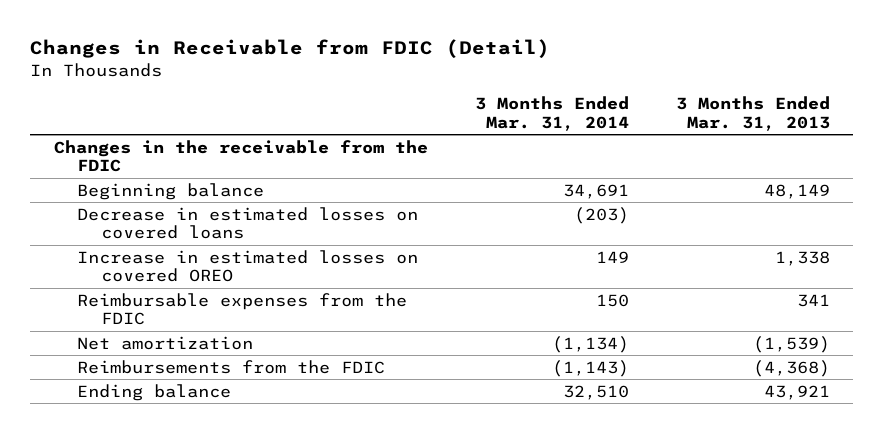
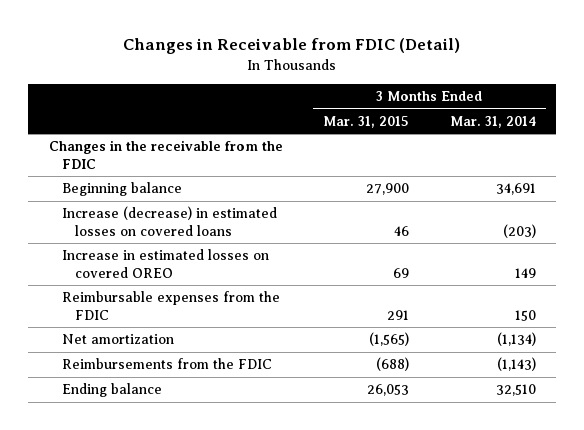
- | 3 Months Ended Mar. 31, 2014 | 3 Months Ended Mar. 31, 2013
+ | 3 Months Ended Mar. 31, 2015 | 3 Months Ended Mar. 31, 2014
- Decrease in estimated losses on covered loans | (203) |
+ Increase (decrease) in estimated losses on covered loans | 46 | (203)

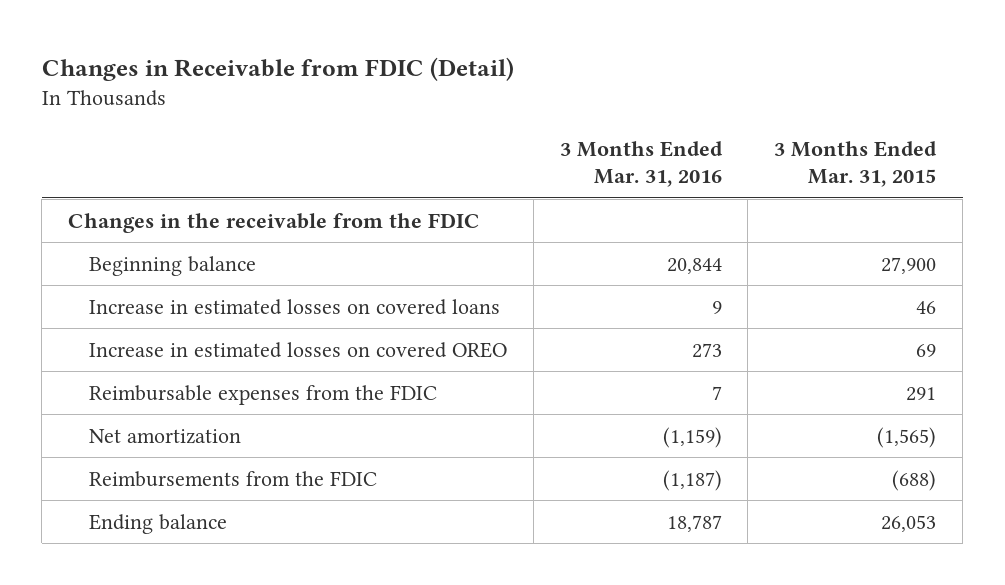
- | 3 Months Ended Mar. 31, 2015 | 3 Months Ended Mar. 31, 2014
+ | 3 Months Ended Mar. 31, 2016 | 3 Months Ended Mar. 31, 2015
- Increase (decrease) in estimated losses on covered loans | 46 | (203)
+ Increase in estimated losses on covered loans | 9 | 46

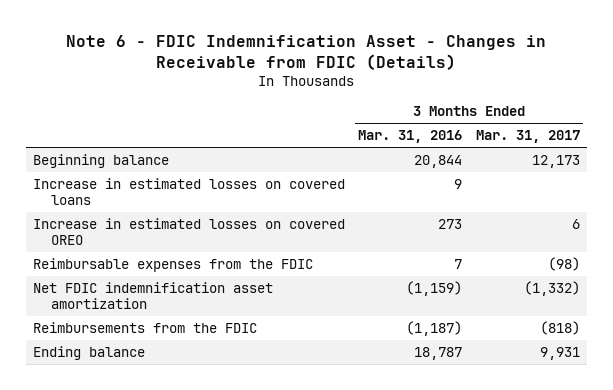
- Changes in Receivable from FDIC (Detail)
+ Note 6 - FDIC Indemnification Asset - Changes in Receivable from FDIC (Details)
- | 3 Months Ended Mar. 31, 2016 | 3 Months Ended Mar. 31, 2015
+ | 3 Months Ended Mar. 31, 2016 | 3 Months Ended Mar. 31, 2017
- Changes in the receivable from the FDIC
- Net amortization | (1,159) | (1,565)
+ Net FDIC indemnification asset amortization | (1,159) | (1,332)

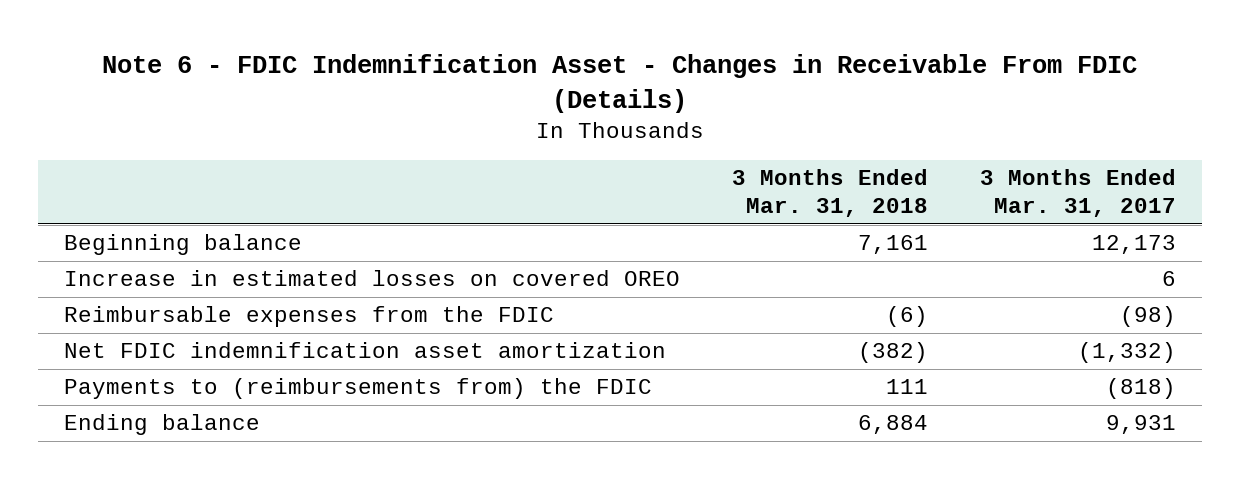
- Note 6 - FDIC Indemnification Asset - Changes in Receivable from FDIC (Details)
+ Note 6 - FDIC Indemnification Asset - Changes in Receivable From FDIC (Details)
- | 3 Months Ended Mar. 31, 2016 | 3 Months Ended Mar. 31, 2017
+ | 3 Months Ended Mar. 31, 2018 | 3 Months Ended Mar. 31, 2017
- Increase in estimated losses on covered loans | 9 |
- Reimbursements from the FDIC | (1,187) | (818)
+ Payments to (reimbursements from) the FDIC | 111 | (818)

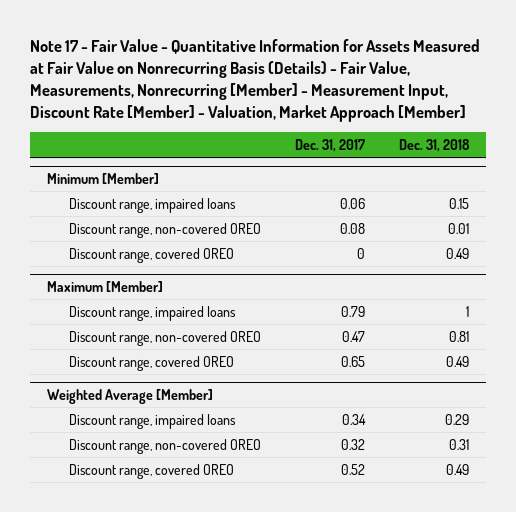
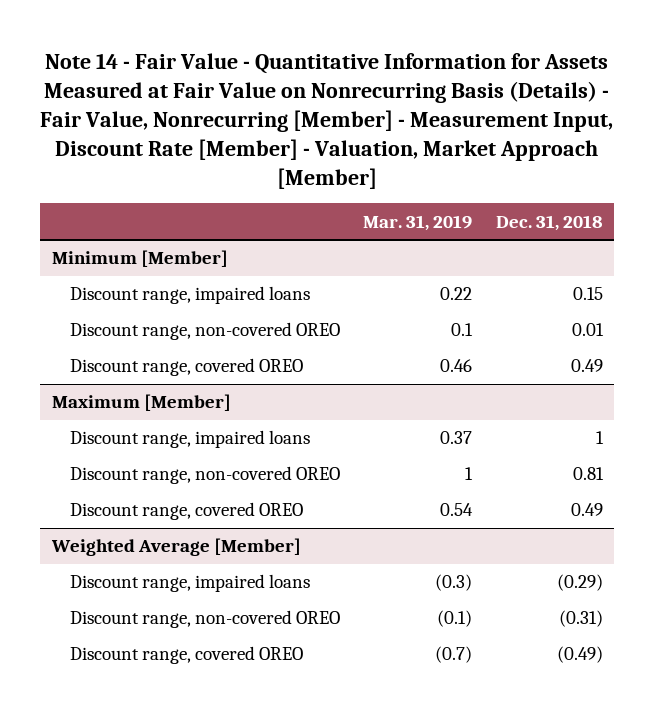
- Note 17 - Fair Value - Quantitative Information for Assets Measured at Fair Value on Nonrecurring Basis (Details) - Fair Value, Measurements, Nonrecurring [Member] - Measurement Input, Discount Rate [Member] - Valuation, Market Approach [Member]
+ Note 14 - Fair Value - Quantitative Information for Assets Measured at Fair Value on Nonrecurring Basis (Details) - Fair Value, Nonrecurring [Member] - Measurement Input, Discount Rate [Member] - Valuation, Market Approach [Member]
- | Dec. 31, 2017 | Dec. 31, 2018
+ | Mar. 31, 2019 | Dec. 31, 2018
@ Weighted Average [Member]
- Discount range, impaired loans | 0.34 | 0.29
- Discount range, non-covered OREO | 0.32 | 0.31
- Discount range, covered OREO | 0.52 | 0.49
+ Discount range, impaired loans | (0.3) | (0.29)
+ Discount range, non-covered OREO | (0.1) | (0.31)
+ Discount range, covered OREO | (0.7) | (0.49)

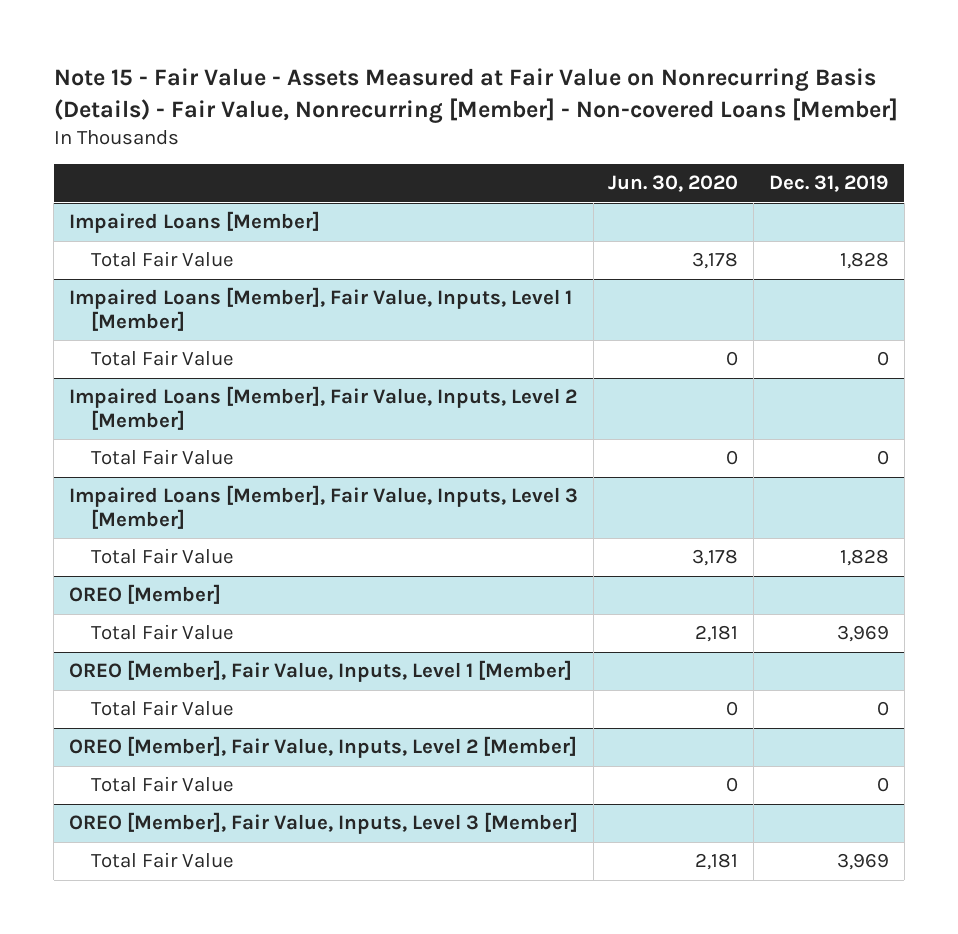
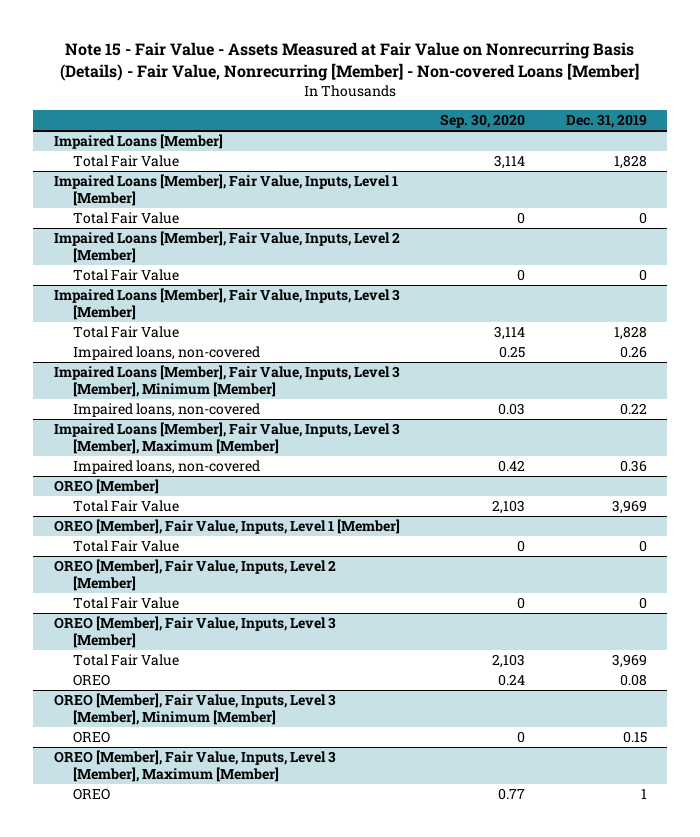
- | Jun. 30, 2020 | Dec. 31, 2019
+ | Sep. 30, 2020 | Dec. 31, 2019
@ Impaired Loans [Member], Fair Value, Inputs, Level 3 [Member]
+ Impaired loans, non-covered | 0.25 | 0.26
+ Impaired Loans [Member], Fair Value, Inputs, Level 3 [Member], Minimum [Member]
+ Impaired loans, non-covered | 0.03 | 0.22
+ Impaired Loans [Member], Fair Value, Inputs, Level 3 [Member], Maximum [Member]
+ Impaired loans, non-covered | 0.42 | 0.36
@ OREO [Member], Fair Value, Inputs, Level 3 [Member]
+ OREO | 0.24 | 0.08
+ OREO [Member], Fair Value, Inputs, Level 3 [Member], Minimum [Member]
+ OREO | 0 | 0.15
+ OREO [Member], Fair Value, Inputs, Level 3 [Member], Maximum [Member]
+ OREO | 0.77 | 1

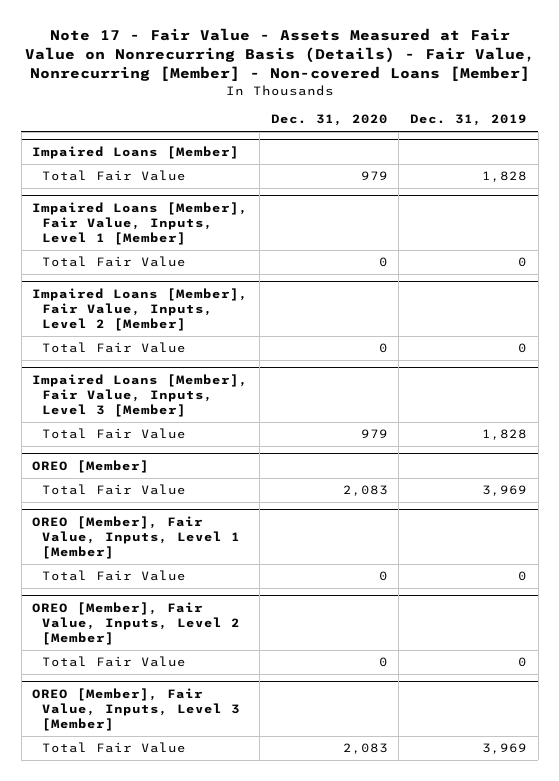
- Note 15 - Fair Value - Assets Measured at Fair Value on Nonrecurring Basis (Details) - Fair Value, Nonrecurring [Member] - Non-covered Loans [Member]
+ Note 17 - Fair Value - Assets Measured at Fair Value on Nonrecurring Basis (Details) - Fair Value, Nonrecurring [Member] - Non-covered Loans [Member]
- | Sep. 30, 2020 | Dec. 31, 2019
+ | Dec. 31, 2020 | Dec. 31, 2019
@ Impaired Loans [Member], Fair Value, Inputs, Level 3 [Member]
- Impaired loans, non-covered | 0.25 | 0.26
- Impaired Loans [Member], Fair Value, Inputs, Level 3 [Member], Minimum [Member]
- Impaired loans, non-covered | 0.03 | 0.22
- Impaired Loans [Member], Fair Value, Inputs, Level 3 [Member], Maximum [Member]
- Impaired loans, non-covered | 0.42 | 0.36
@ OREO [Member], Fair Value, Inputs, Level 3 [Member]
- OREO | 0.24 | 0.08
- OREO [Member], Fair Value, Inputs, Level 3 [Member], Minimum [Member]
- OREO | 0 | 0.15
- OREO [Member], Fair Value, Inputs, Level 3 [Member], Maximum [Member]
- OREO | 0.77 | 1

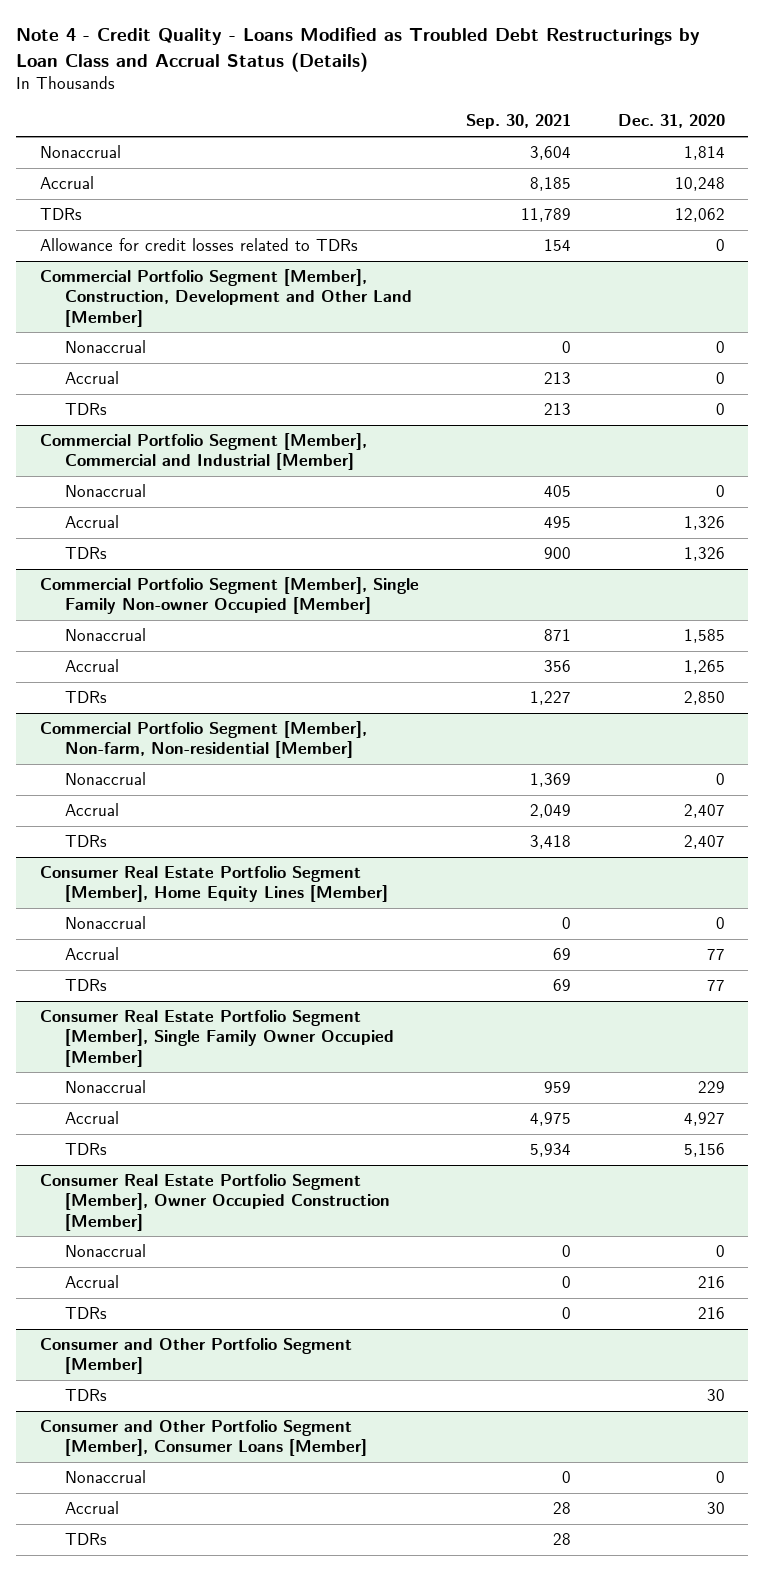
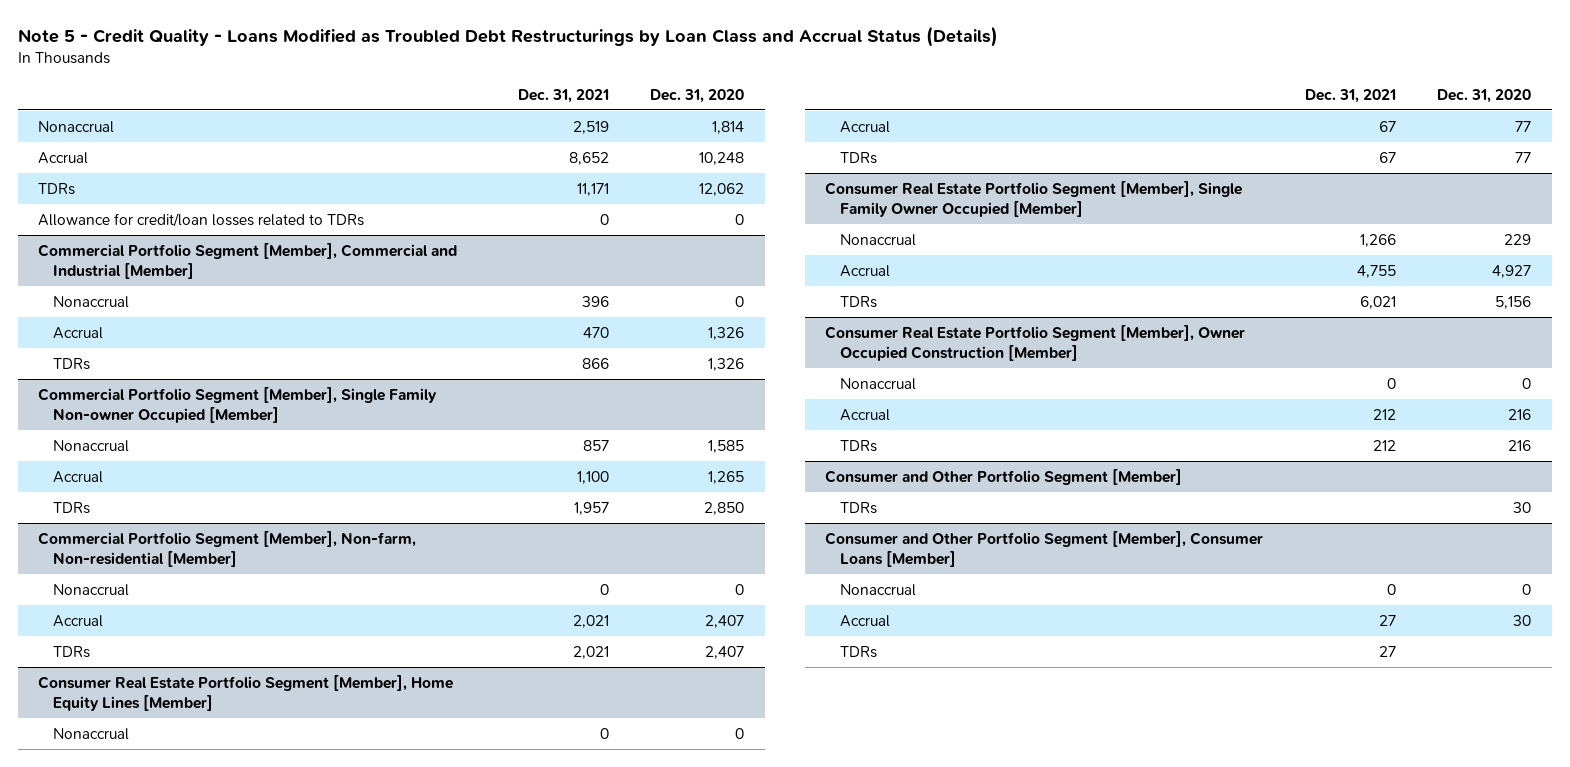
- Note 4 - Credit Quality - Loans Modified as Troubled Debt Restructurings by Loan Class and Accrual Status (Details)
+ Note 5 - Credit Quality - Loans Modified as Troubled Debt Restructurings by Loan Class and Accrual Status (Details)
- | Sep. 30, 2021 | Dec. 31, 2020
+ | Dec. 31, 2021 | Dec. 31, 2020
- Allowance for credit losses related to TDRs | 154 | 0
- Commercial Portfolio Segment [Member], Construction, Development and Other Land [Member]
- Nonaccrual | 0 | 0
- Accrual | 213 | 0
- TDRs | 213 | 0
+ Allowance for credit/loan losses related to TDRs | 0 | 0

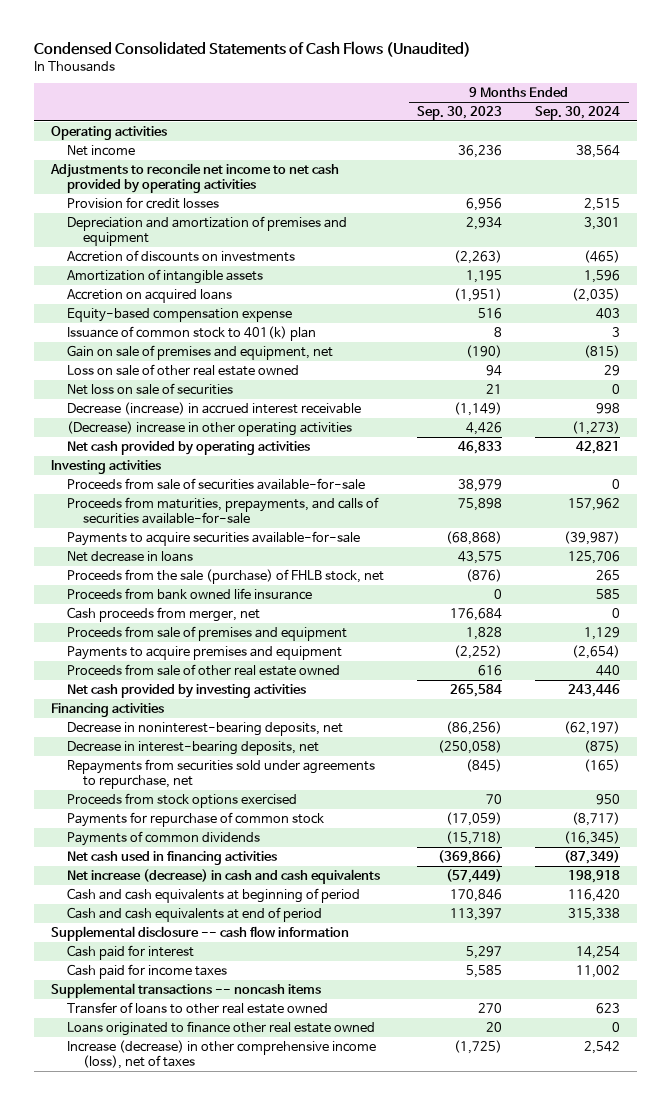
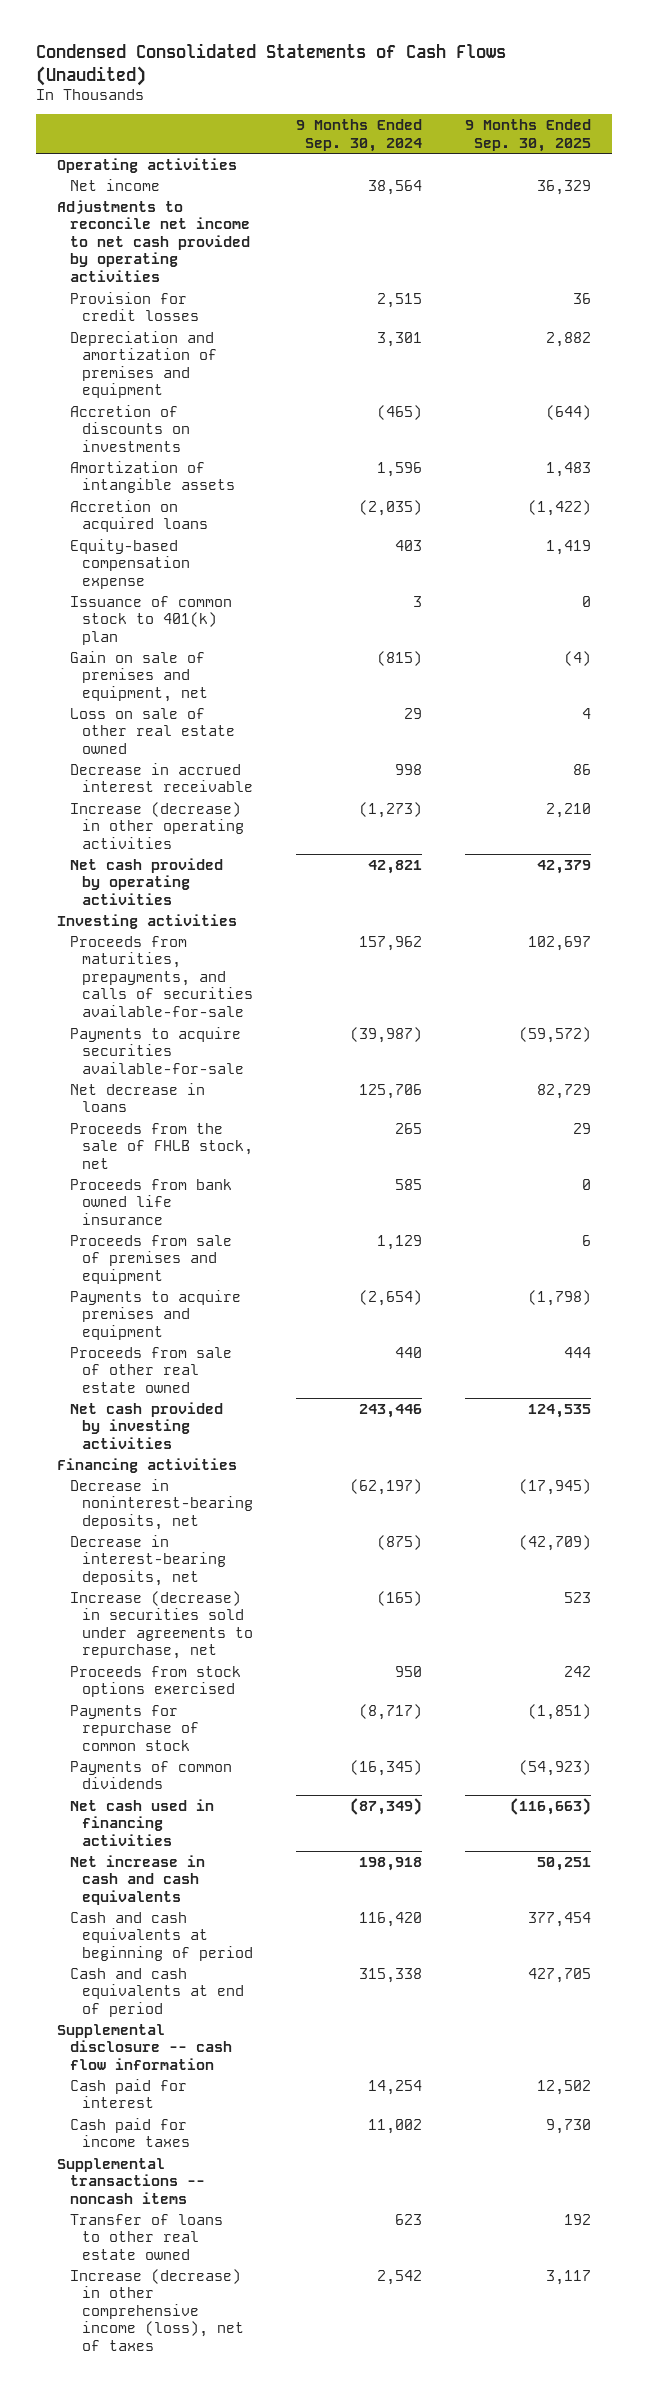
- | 9 Months Ended Sep. 30, 2023 | 9 Months Ended Sep. 30, 2024
+ | 9 Months Ended Sep. 30, 2024 | 9 Months Ended Sep. 30, 2025
- Net loss on sale of securities | 21 | 0
- Decrease (increase) in accrued interest receivable | (1,149) | 998
- (Decrease) increase in other operating activities | 4,426 | (1,273)
+ Decrease in accrued interest receivable | 998 | 86
+ Increase (decrease) in other operating activities | (1,273) | 2,210
- Proceeds from sale of securities available-for-sale | 38,979 | 0
- Proceeds from the sale (purchase) of FHLB stock, net | (876) | 265
+ Proceeds from the sale of FHLB stock, net | 265 | 29
- Cash proceeds from merger, net | 176,684 | 0
- Repayments from securities sold under agreements to repurchase, net | (845) | (165)
+ Increase (decrease) in securities sold under agreements to repurchase, net | (165) | 523
- Net increase (decrease) in cash and cash equivalents | (57,449) | 198,918
+ Net increase in cash and cash equivalents | 198,918 | 50,251
- Loans originated to finance other real estate owned | 20 | 0

